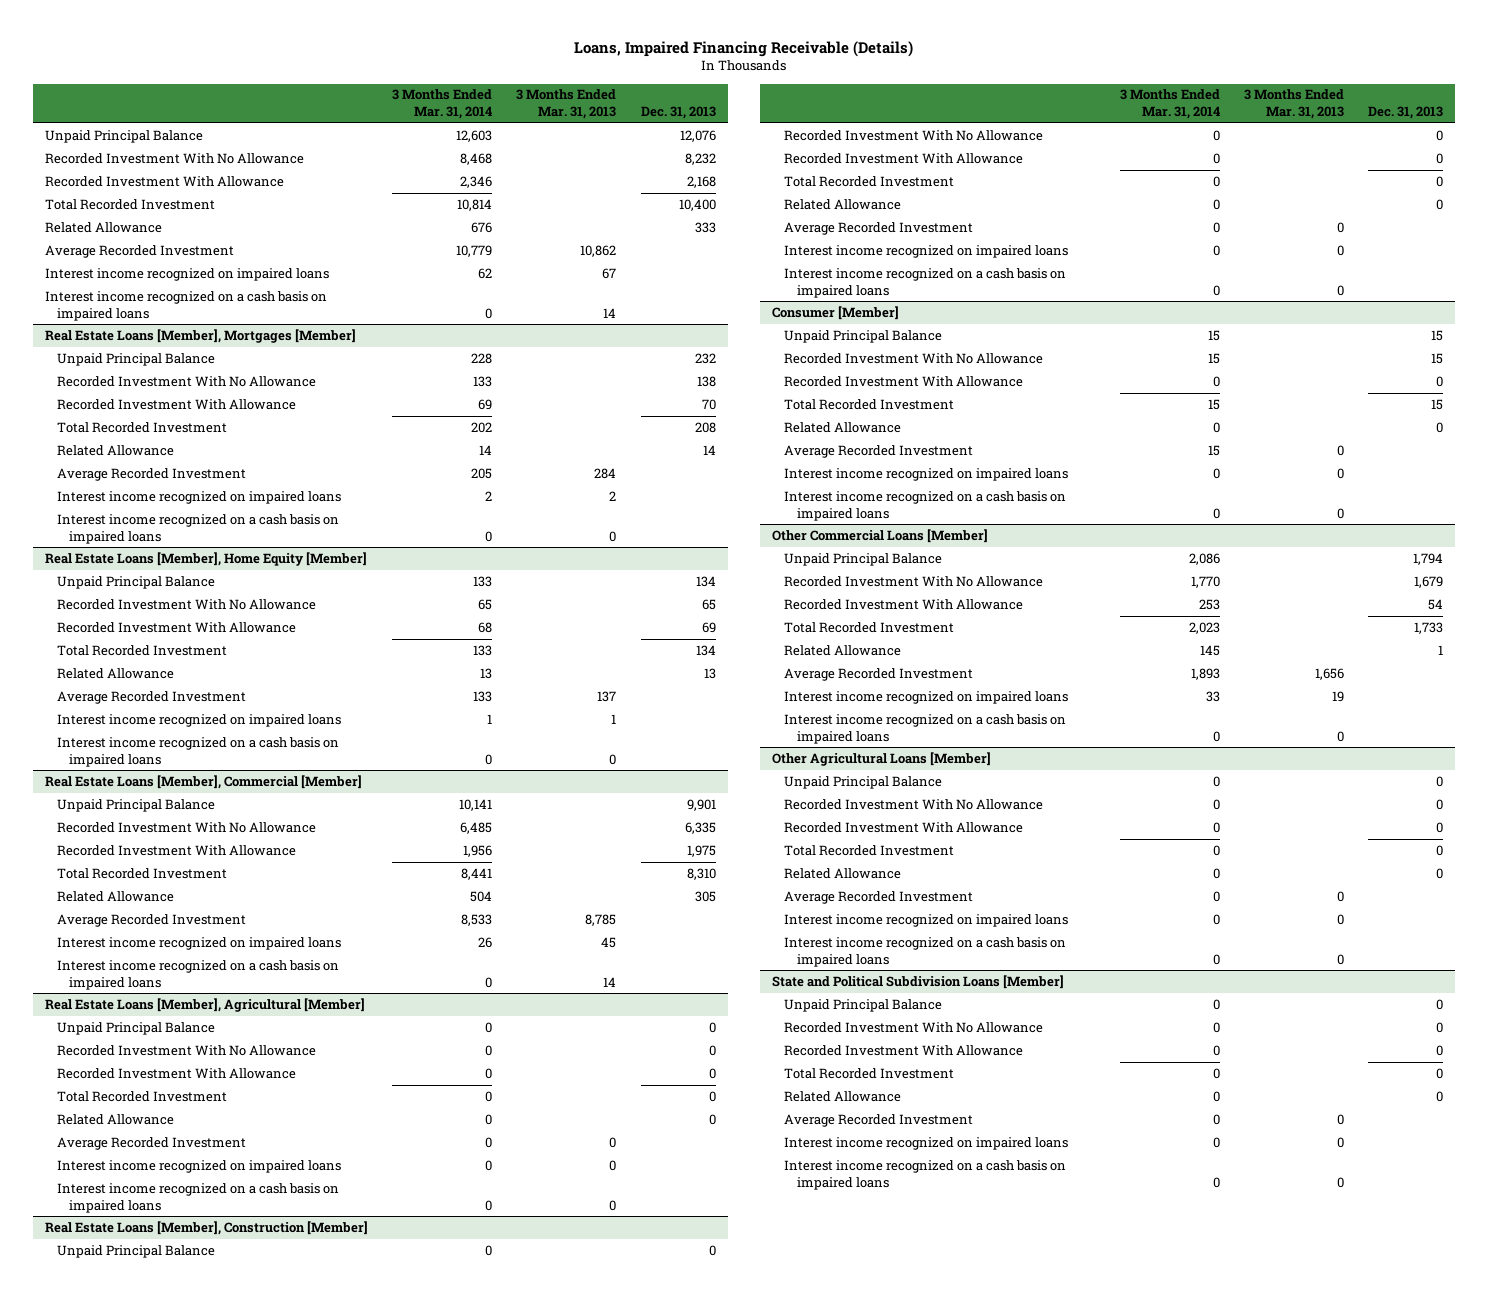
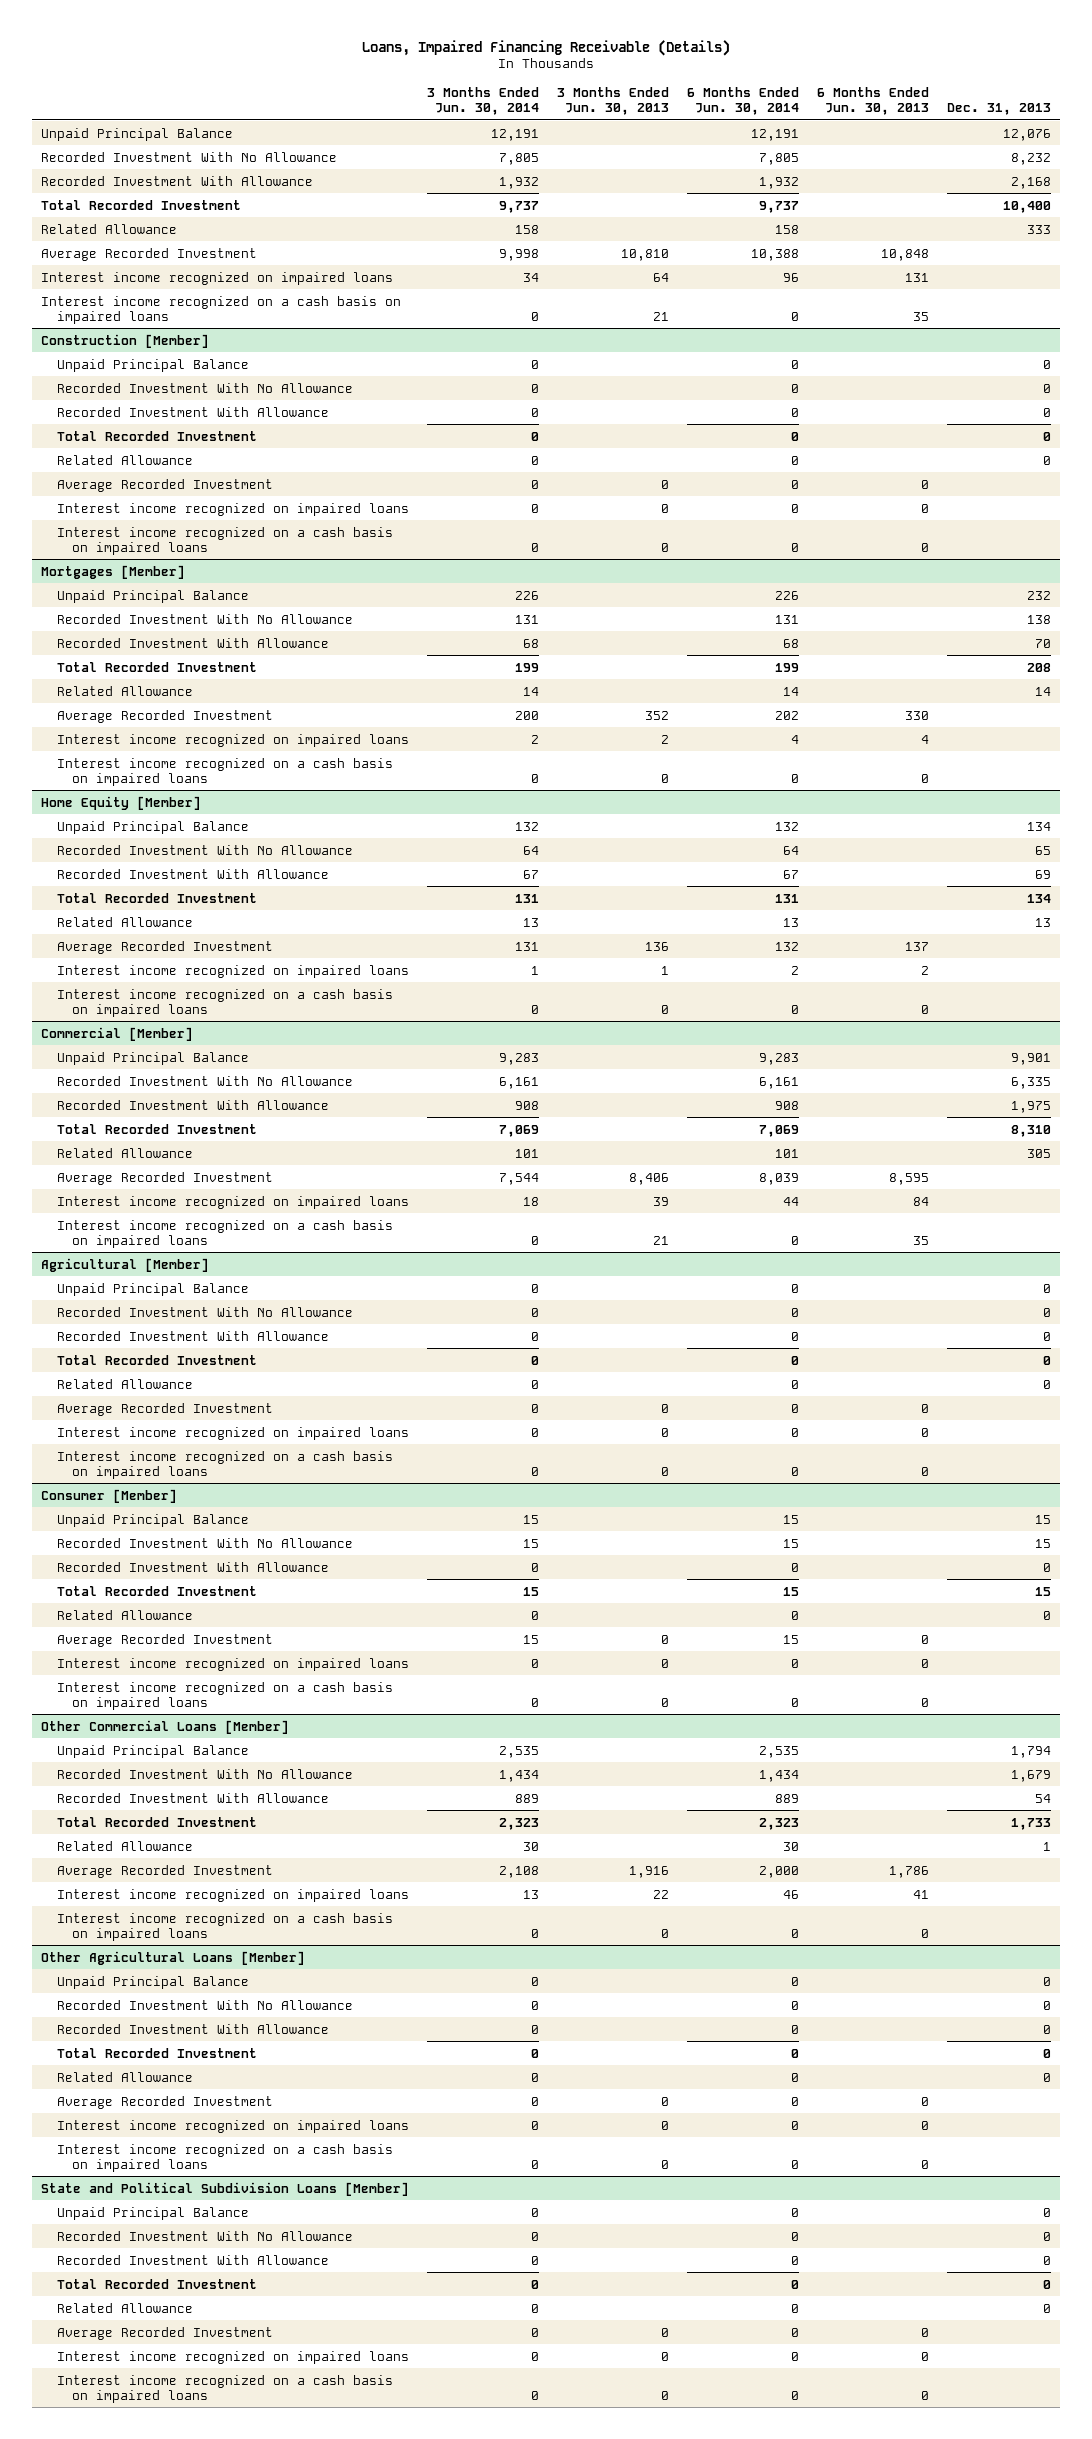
- | 3 Months Ended Mar. 31, 2014 | 3 Months Ended Mar. 31, 2013 | Dec. 31, 2013
+ | 3 Months Ended Jun. 30, 2014 | 3 Months Ended Jun. 30, 2013 | 6 Months Ended Jun. 30, 2014 | 6 Months Ended Jun. 30, 2013 | Dec. 31, 2013
- Real Estate Loans [Member], Mortgages [Member]
+ Construction [Member]
+ Unpaid Principal Balance | 0 | | 0 | | 0
+ Recorded Investment With No Allowance | 0 | | 0 | | 0
+ Recorded Investment With Allowance | 0 | | 0 | | 0
+ Total Recorded Investment | 0 | | 0 | | 0
+ Related Allowance | 0 | | 0 | | 0
+ Average Recorded Investment | 0 | 0 | 0 | 0 |
+ Interest income recognized on impaired loans | 0 | 0 | 0 | 0 |
+ Interest income recognized on a cash basis on impaired loans | 0 | 0 | 0 | 0 |
+ Mortgages [Member]
- Real Estate Loans [Member], Home Equity [Member]
+ Home Equity [Member]
- Real Estate Loans [Member], Commercial [Member]
+ Commercial [Member]
- Real Estate Loans [Member], Agricultural [Member]
- Unpaid Principal Balance | 0 | | 0
- Recorded Investment With No Allowance | 0 | | 0
- Recorded Investment With Allowance | 0 | | 0
- Total Recorded Investment | 0 | | 0
- Related Allowance | 0 | | 0
- Average Recorded Investment | 0 | 0 |
- Interest income recognized on impaired loans | 0 | 0 |
- Interest income recognized on a cash basis on impaired loans | 0 | 0 |
- Real Estate Loans [Member], Construction [Member]
+ Agricultural [Member]

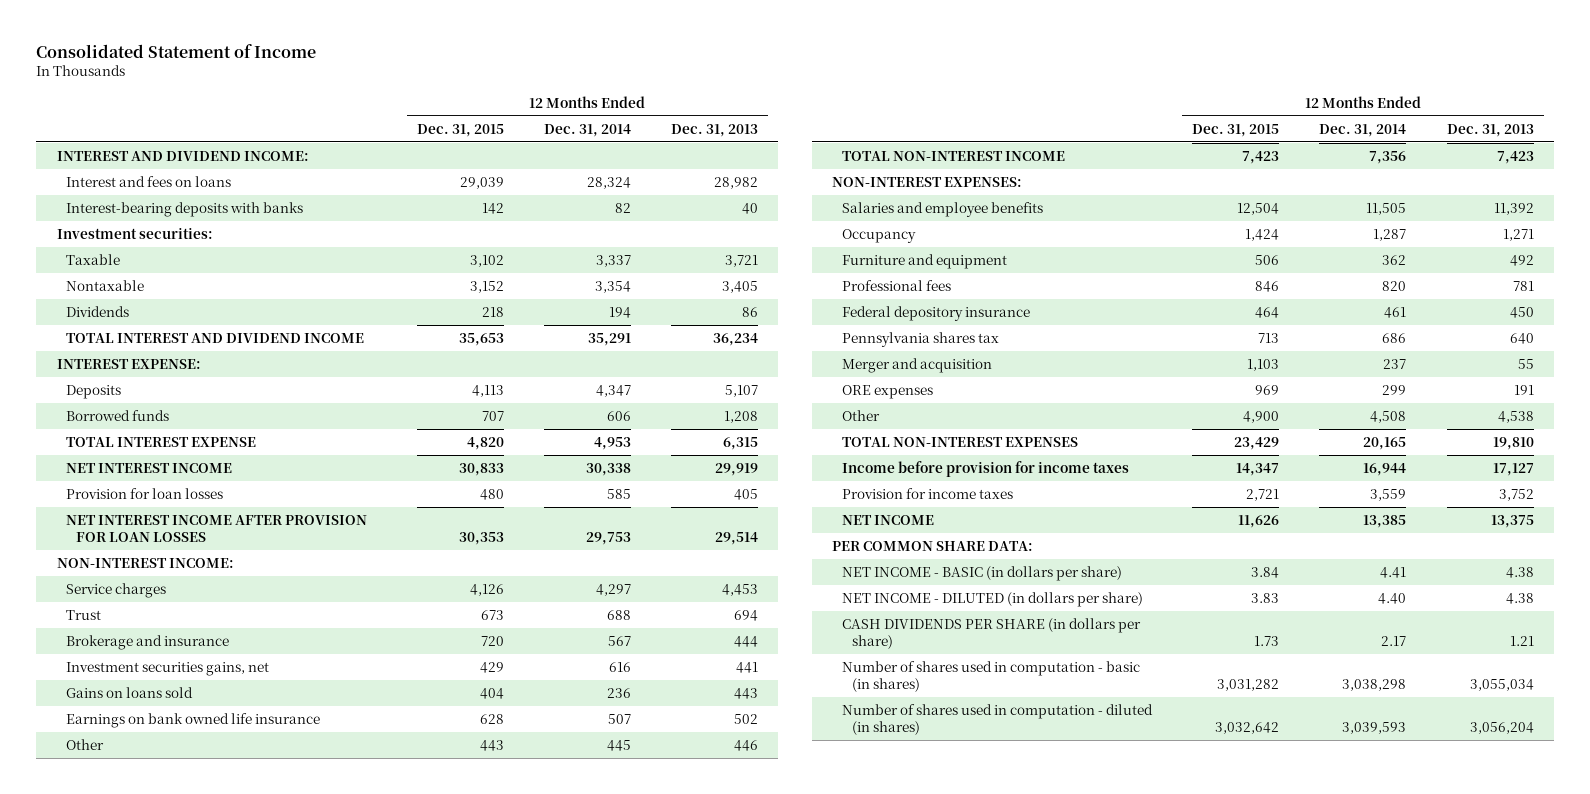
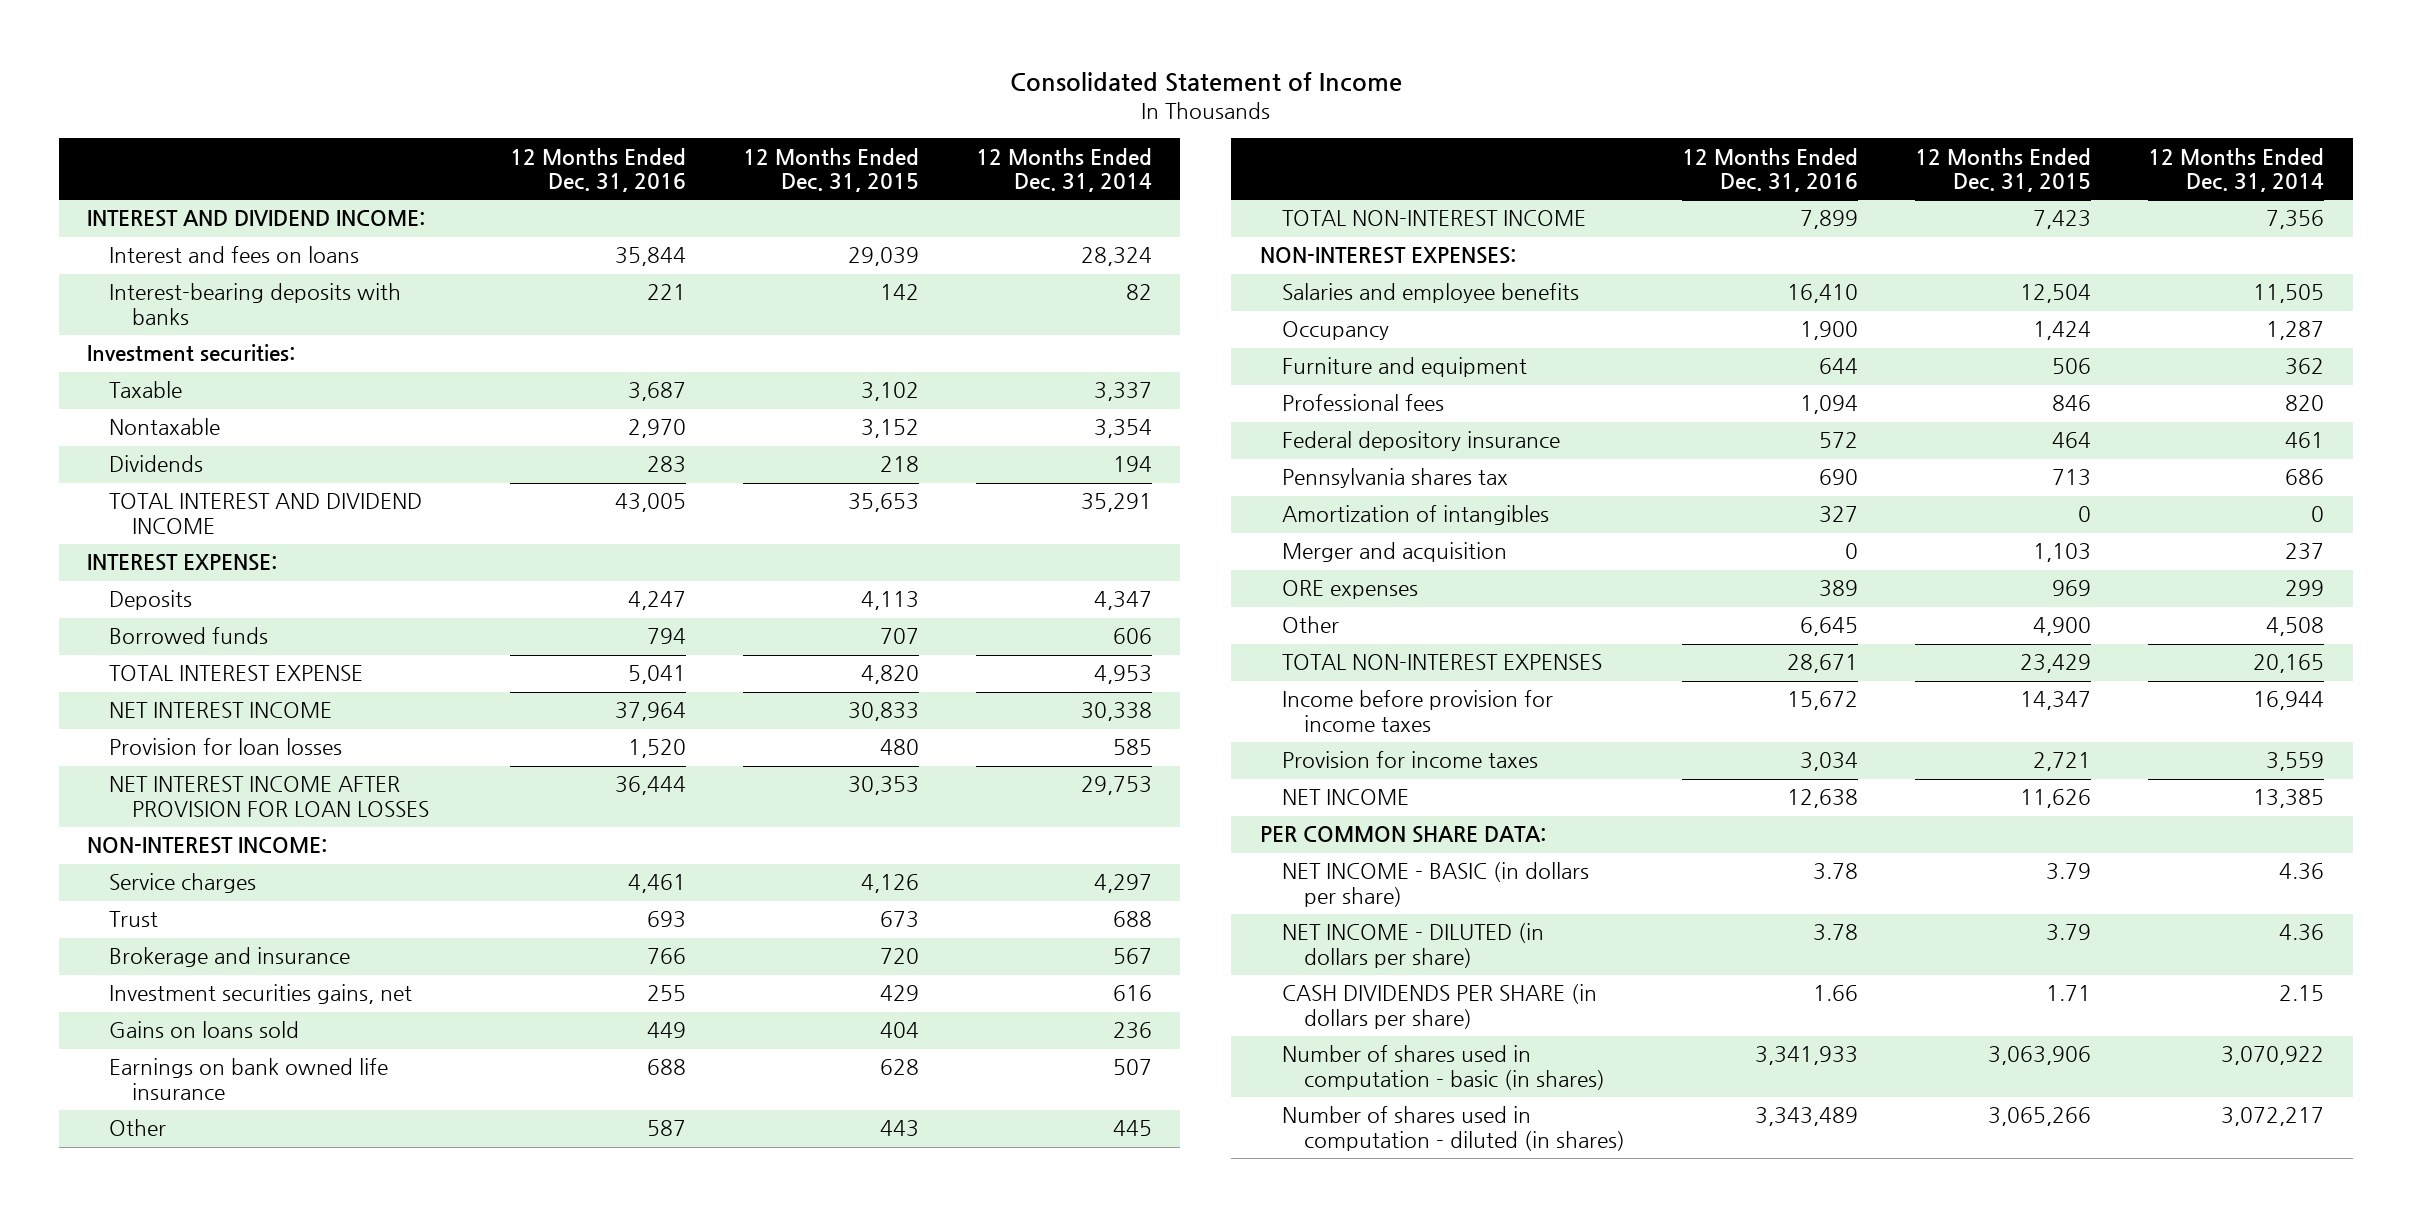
- | 12 Months Ended Dec. 31, 2015 | 12 Months Ended Dec. 31, 2014 | 12 Months Ended Dec. 31, 2013
+ | 12 Months Ended Dec. 31, 2016 | 12 Months Ended Dec. 31, 2015 | 12 Months Ended Dec. 31, 2014
+ Amortization of intangibles | 327 | 0 | 0
- NET INCOME - BASIC (in dollars per share) | 3.84 | 4.41 | 4.38
- NET INCOME - DILUTED (in dollars per share) | 3.83 | 4.40 | 4.38
- CASH DIVIDENDS PER SHARE (in dollars per share) | 1.73 | 2.17 | 1.21
- Number of shares used in computation - basic (in shares) | 3,031,282 | 3,038,298 | 3,055,034
- Number of shares used in computation - diluted (in shares) | 3,032,642 | 3,039,593 | 3,056,204
+ NET INCOME - BASIC (in dollars per share) | 3.78 | 3.79 | 4.36
+ NET INCOME - DILUTED (in dollars per share) | 3.78 | 3.79 | 4.36
+ CASH DIVIDENDS PER SHARE (in dollars per share) | 1.66 | 1.71 | 2.15
+ Number of shares used in computation - basic (in shares) | 3,341,933 | 3,063,906 | 3,070,922
+ Number of shares used in computation - diluted (in shares) | 3,343,489 | 3,065,266 | 3,072,217

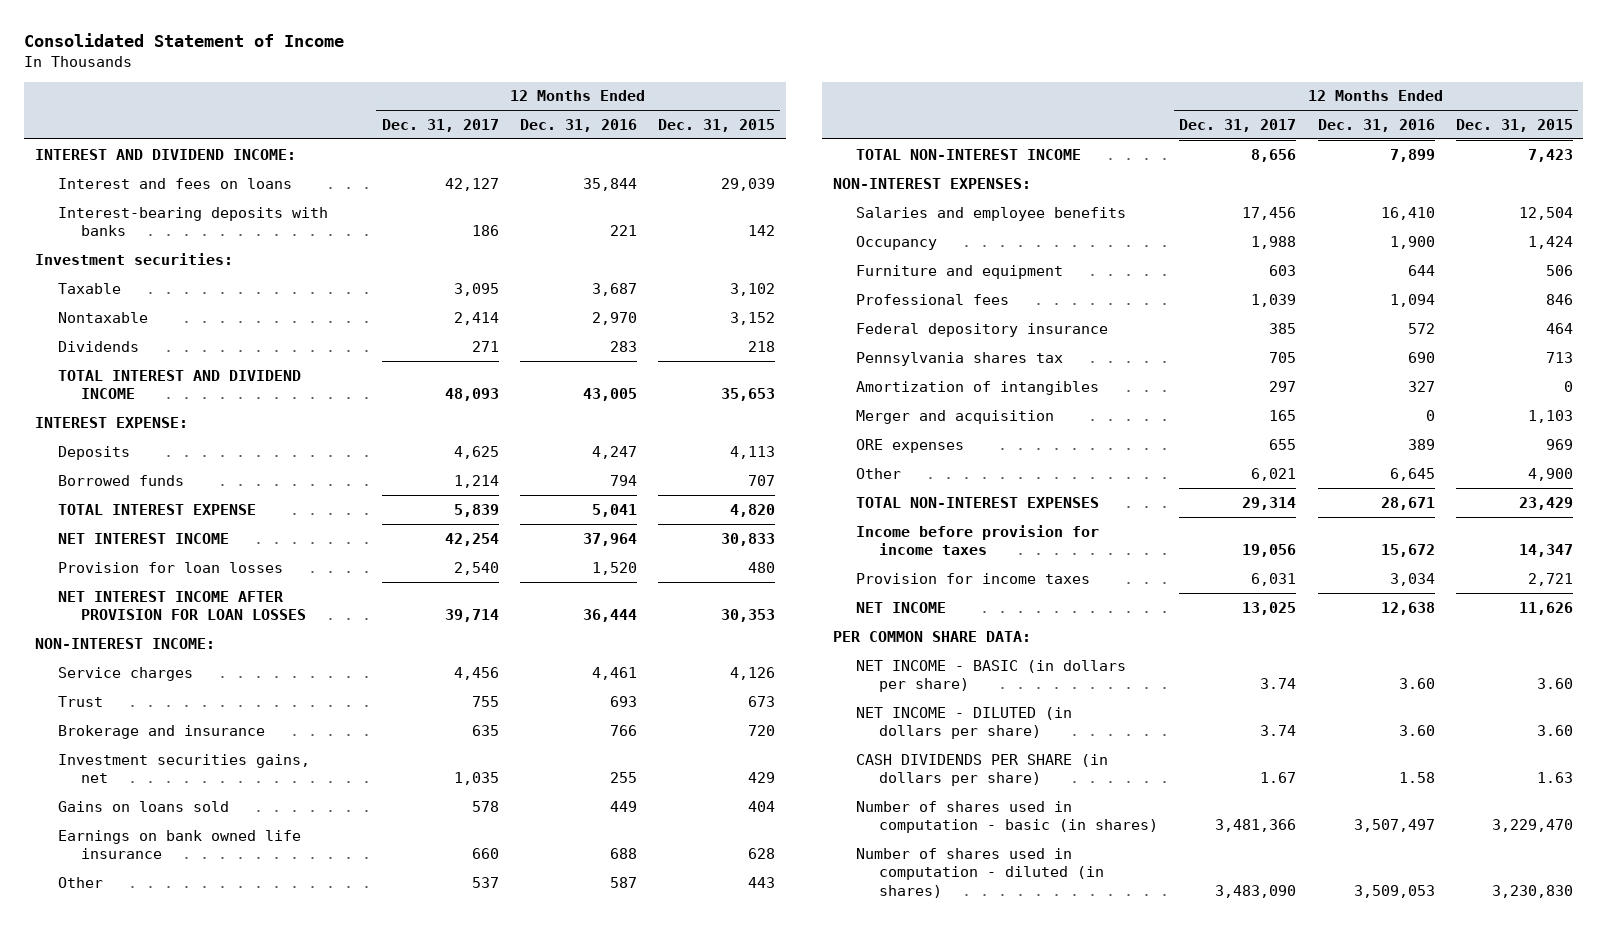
- | 12 Months Ended Dec. 31, 2016 | 12 Months Ended Dec. 31, 2015 | 12 Months Ended Dec. 31, 2014
+ | 12 Months Ended Dec. 31, 2017 | 12 Months Ended Dec. 31, 2016 | 12 Months Ended Dec. 31, 2015
- NET INCOME - BASIC (in dollars per share) | 3.78 | 3.79 | 4.36
- NET INCOME - DILUTED (in dollars per share) | 3.78 | 3.79 | 4.36
- CASH DIVIDENDS PER SHARE (in dollars per share) | 1.66 | 1.71 | 2.15
- Number of shares used in computation - basic (in shares) | 3,341,933 | 3,063,906 | 3,070,922
- Number of shares used in computation - diluted (in shares) | 3,343,489 | 3,065,266 | 3,072,217
+ NET INCOME - BASIC (in dollars per share) | 3.74 | 3.60 | 3.60
+ NET INCOME - DILUTED (in dollars per share) | 3.74 | 3.60 | 3.60
+ CASH DIVIDENDS PER SHARE (in dollars per share) | 1.67 | 1.58 | 1.63
+ Number of shares used in computation - basic (in shares) | 3,481,366 | 3,507,497 | 3,229,470
+ Number of shares used in computation - diluted (in shares) | 3,483,090 | 3,509,053 | 3,230,830

